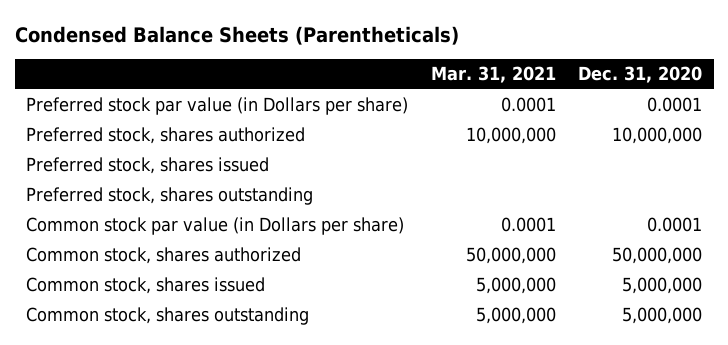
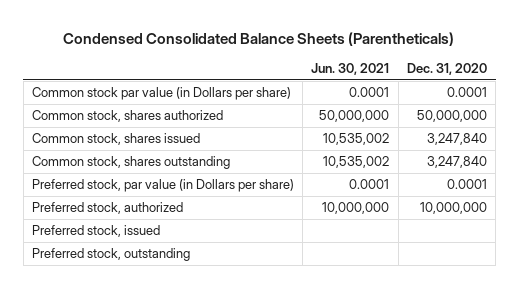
- Condensed Balance Sheets (Parentheticals)
+ Condensed Consolidated Balance Sheets (Parentheticals)
- | Mar. 31, 2021 | Dec. 31, 2020
+ | Jun. 30, 2021 | Dec. 31, 2020
- Preferred stock par value (in Dollars per share) | 0.0001 | 0.0001
- Preferred stock, shares authorized | 10,000,000 | 10,000,000
- Preferred stock, shares issued
- Preferred stock, shares outstanding
- Common stock, shares issued | 5,000,000 | 5,000,000
- Common stock, shares outstanding | 5,000,000 | 5,000,000
+ Common stock, shares issued | 10,535,002 | 3,247,840
+ Common stock, shares outstanding | 10,535,002 | 3,247,840
+ Preferred stock, par value (in Dollars per share) | 0.0001 | 0.0001
+ Preferred stock, authorized | 10,000,000 | 10,000,000
+ Preferred stock, issued
+ Preferred stock, outstanding

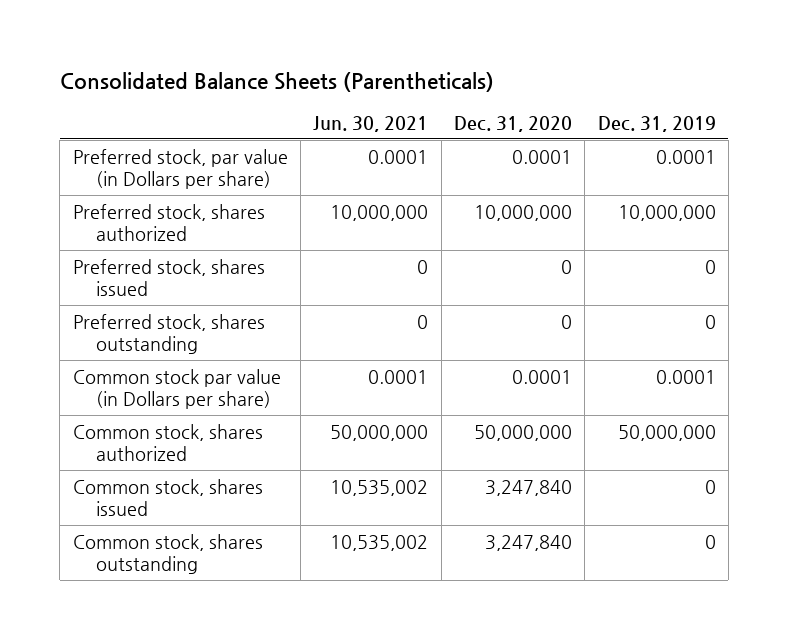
- Condensed Consolidated Balance Sheets (Parentheticals)
+ Consolidated Balance Sheets (Parentheticals)
- | Jun. 30, 2021 | Dec. 31, 2020
+ | Jun. 30, 2021 | Dec. 31, 2020 | Dec. 31, 2019
moved up: Preferred stock, par value (in Dollars per share) | 0.0001 | 0.0001 | 0.0001
+ Preferred stock, shares authorized | 10,000,000 | 10,000,000 | 10,000,000
+ Preferred stock, shares issued | 0 | 0 | 0
+ Preferred stock, shares outstanding | 0 | 0 | 0
- Preferred stock, authorized | 10,000,000 | 10,000,000
- Preferred stock, issued
- Preferred stock, outstanding

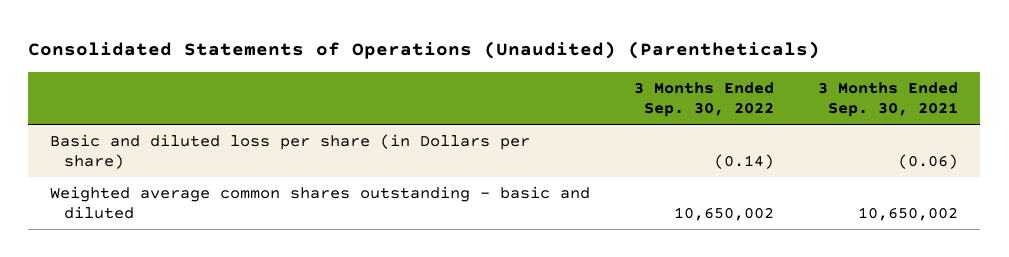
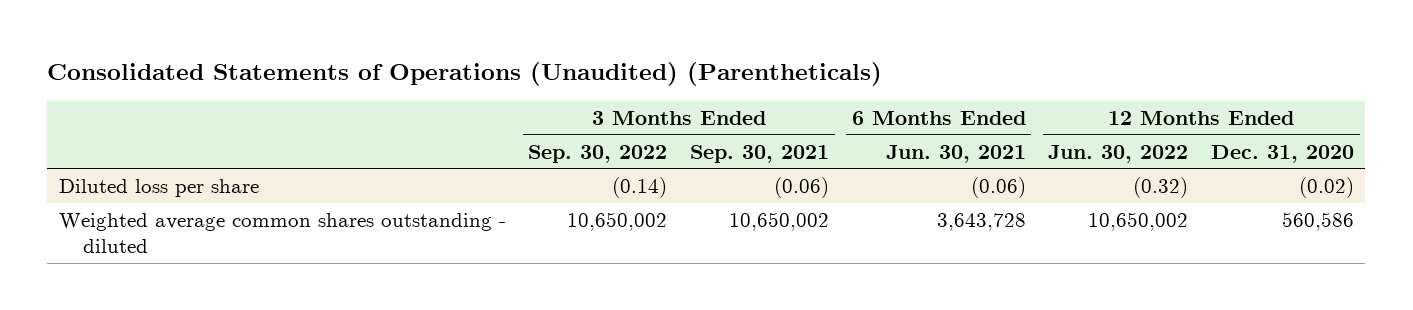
- | 3 Months Ended Sep. 30, 2022 | 3 Months Ended Sep. 30, 2021
+ | 3 Months Ended Sep. 30, 2022 | 3 Months Ended Sep. 30, 2021 | 6 Months Ended Jun. 30, 2021 | 12 Months Ended Jun. 30, 2022 | 12 Months Ended Dec. 31, 2020
- Basic and diluted loss per share (in Dollars per share) | (0.14) | (0.06)
- Weighted average common shares outstanding - basic and diluted | 10,650,002 | 10,650,002
+ Diluted loss per share | (0.14) | (0.06) | (0.06) | (0.32) | (0.02)
+ Weighted average common shares outstanding - diluted | 10,650,002 | 10,650,002 | 3,643,728 | 10,650,002 | 560,586

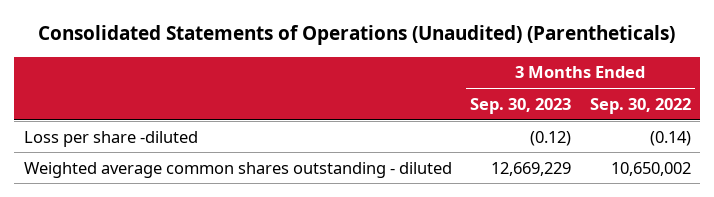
- | 3 Months Ended Sep. 30, 2022 | 3 Months Ended Sep. 30, 2021 | 6 Months Ended Jun. 30, 2021 | 12 Months Ended Jun. 30, 2022 | 12 Months Ended Dec. 31, 2020
+ | 3 Months Ended Sep. 30, 2023 | 3 Months Ended Sep. 30, 2022
- Diluted loss per share | (0.14) | (0.06) | (0.06) | (0.32) | (0.02)
+ Loss per share -diluted | (0.12) | (0.14)

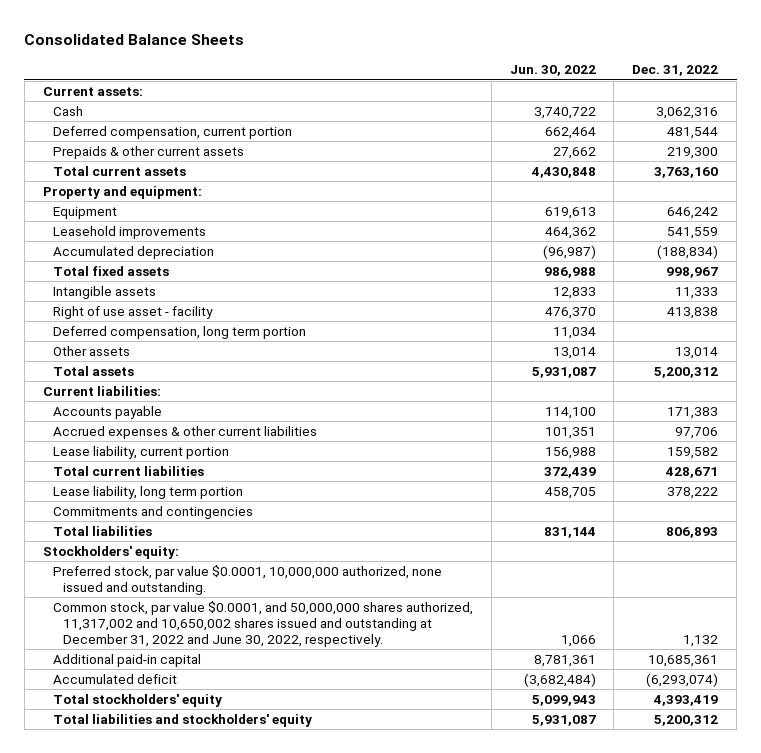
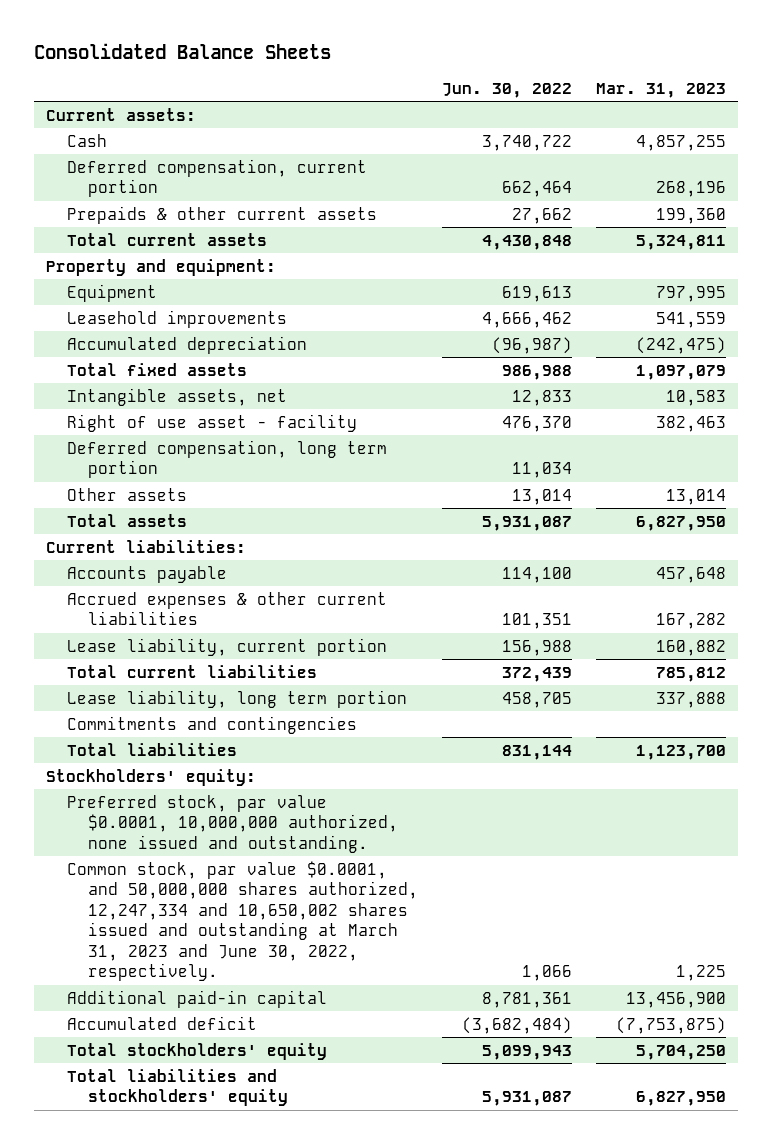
- | Jun. 30, 2022 | Dec. 31, 2022
+ | Jun. 30, 2022 | Mar. 31, 2023
- Leasehold improvements | 464,362 | 541,559
+ Leasehold improvements | 4,666,462 | 541,559
- Intangible assets | 12,833 | 11,333
+ Intangible assets, net | 12,833 | 10,583
- Common stock, par value $0.0001, and 50,000,000 shares authorized, 11,317,002 and 10,650,002 shares issued and outstanding at December 31, 2022 and June 30, 2022, respectively. | 1,066 | 1,132
+ Common stock, par value $0.0001, and 50,000,000 shares authorized, 12,247,334 and 10,650,002 shares issued and outstanding at March 31, 2023 and June 30, 2022, respectively. | 1,066 | 1,225

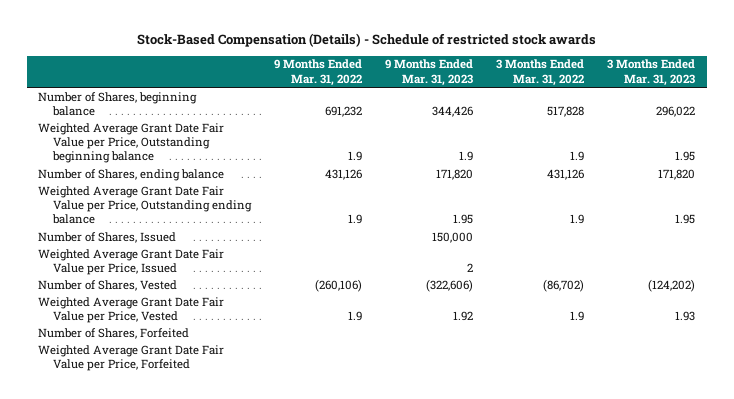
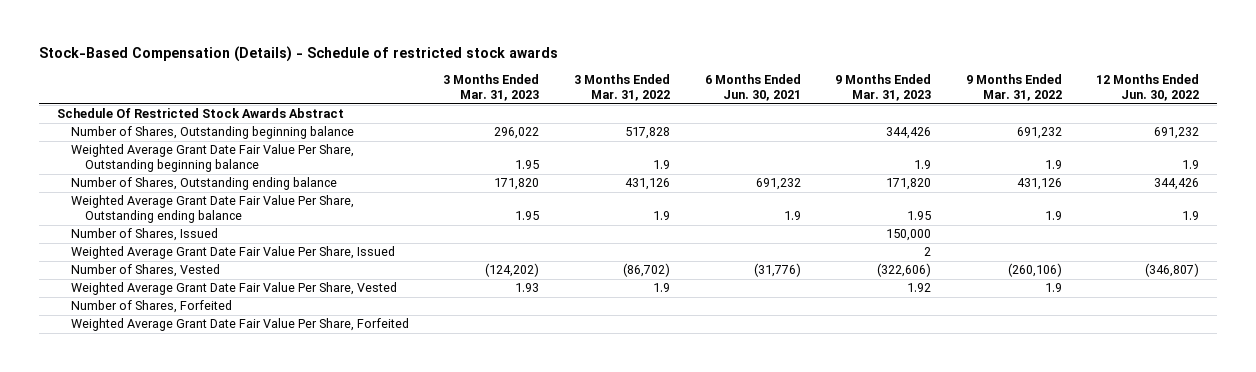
- | 9 Months Ended Mar. 31, 2022 | 9 Months Ended Mar. 31, 2023 | 3 Months Ended Mar. 31, 2022 | 3 Months Ended Mar. 31, 2023
+ | 3 Months Ended Mar. 31, 2023 | 3 Months Ended Mar. 31, 2022 | 6 Months Ended Jun. 30, 2021 | 9 Months Ended Mar. 31, 2023 | 9 Months Ended Mar. 31, 2022 | 12 Months Ended Jun. 30, 2022
- Number of Shares, beginning balance | 691,232 | 344,426 | 517,828 | 296,022
- Weighted Average Grant Date Fair Value per Price, Outstanding beginning balance | 1.9 | 1.9 | 1.9 | 1.95
- Number of Shares, ending balance | 431,126 | 171,820 | 431,126 | 171,820
- Weighted Average Grant Date Fair Value per Price, Outstanding ending balance | 1.9 | 1.95 | 1.9 | 1.95
+ Schedule Of Restricted Stock Awards Abstract
+ Number of Shares, Outstanding beginning balance | 296,022 | 517,828 | | 344,426 | 691,232 | 691,232
+ Weighted Average Grant Date Fair Value Per Share, Outstanding beginning balance | 1.95 | 1.9 | | 1.9 | 1.9 | 1.9
+ Number of Shares, Outstanding ending balance | 171,820 | 431,126 | 691,232 | 171,820 | 431,126 | 344,426
+ Weighted Average Grant Date Fair Value Per Share, Outstanding ending balance | 1.95 | 1.9 | 1.9 | 1.95 | 1.9 | 1.9
- Weighted Average Grant Date Fair Value per Price, Issued | | 2 | |
+ Weighted Average Grant Date Fair Value Per Share, Issued | | | | 2 | |
- Weighted Average Grant Date Fair Value per Price, Vested | 1.9 | 1.92 | 1.9 | 1.93
+ Weighted Average Grant Date Fair Value Per Share, Vested | 1.93 | 1.9 | | 1.92 | 1.9 |
- Weighted Average Grant Date Fair Value per Price, Forfeited
+ Weighted Average Grant Date Fair Value Per Share, Forfeited

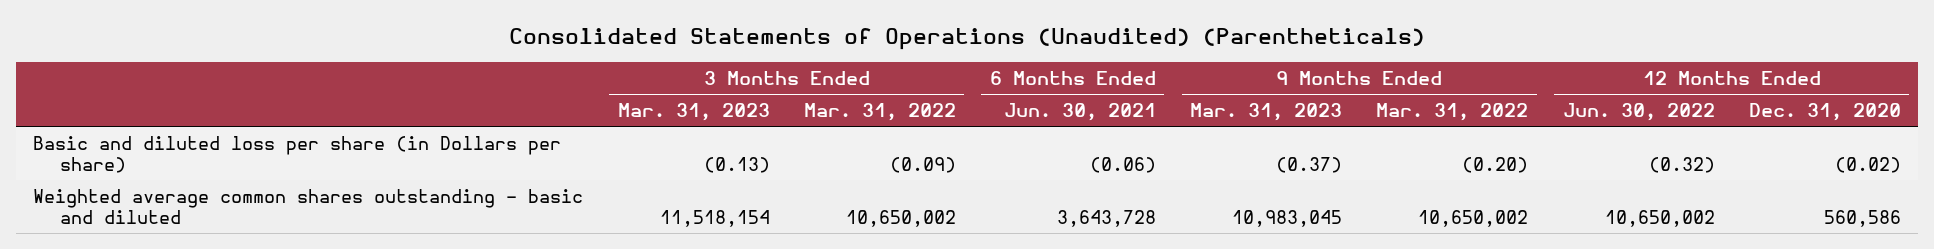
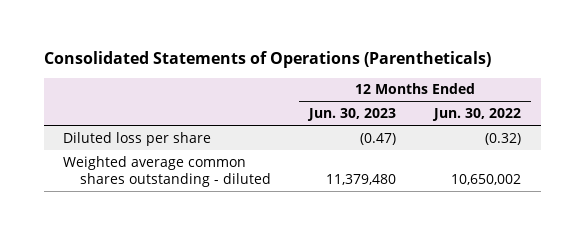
- Consolidated Statements of Operations (Unaudited) (Parentheticals)
+ Consolidated Statements of Operations (Parentheticals)
- | 3 Months Ended Mar. 31, 2023 | 3 Months Ended Mar. 31, 2022 | 6 Months Ended Jun. 30, 2021 | 9 Months Ended Mar. 31, 2023 | 9 Months Ended Mar. 31, 2022 | 12 Months Ended Jun. 30, 2022 | 12 Months Ended Dec. 31, 2020
+ | 12 Months Ended Jun. 30, 2023 | 12 Months Ended Jun. 30, 2022
- Basic and diluted loss per share (in Dollars per share) | (0.13) | (0.09) | (0.06) | (0.37) | (0.20) | (0.32) | (0.02)
- Weighted average common shares outstanding - basic and diluted | 11,518,154 | 10,650,002 | 3,643,728 | 10,983,045 | 10,650,002 | 10,650,002 | 560,586
+ Diluted loss per share | (0.47) | (0.32)
+ Weighted average common shares outstanding - diluted | 11,379,480 | 10,650,002

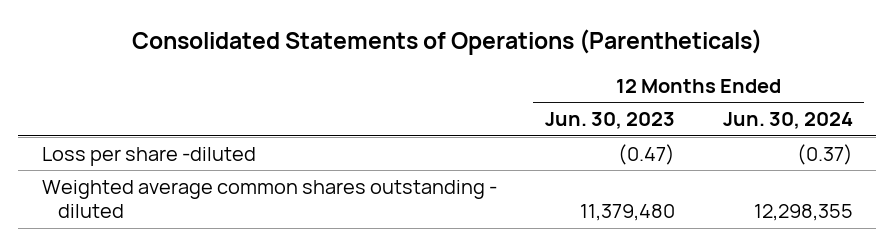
- | 12 Months Ended Jun. 30, 2023 | 12 Months Ended Jun. 30, 2022
+ | 12 Months Ended Jun. 30, 2023 | 12 Months Ended Jun. 30, 2024
- Diluted loss per share | (0.47) | (0.32)
+ Loss per share -diluted | (0.47) | (0.37)

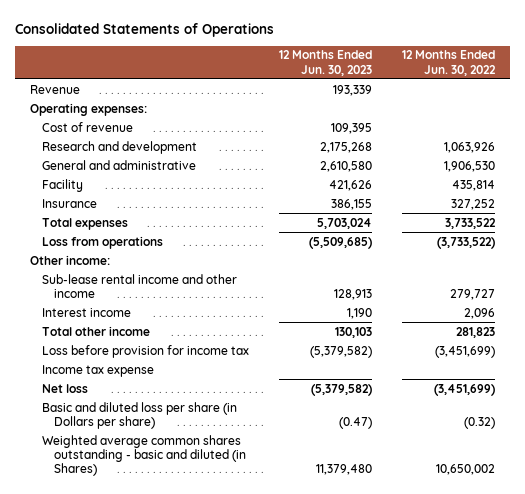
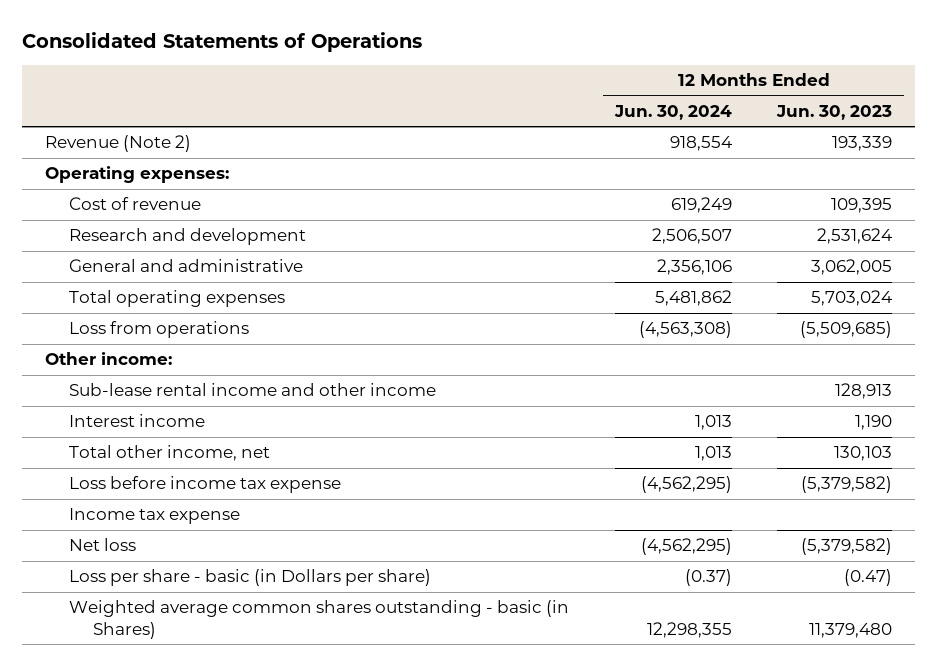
- | 12 Months Ended Jun. 30, 2023 | 12 Months Ended Jun. 30, 2022
+ | 12 Months Ended Jun. 30, 2024 | 12 Months Ended Jun. 30, 2023
- Revenue | 193,339 |
+ Revenue (Note 2) | 918,554 | 193,339
- Research and development | 2,175,268 | 1,063,926
- General and administrative | 2,610,580 | 1,906,530
- Facility | 421,626 | 435,814
- Insurance | 386,155 | 327,252
- Total expenses | 5,703,024 | 3,733,522
+ Research and development | 2,506,507 | 2,531,624
+ General and administrative | 2,356,106 | 3,062,005
+ Total operating expenses | 5,481,862 | 5,703,024
- Total other income | 130,103 | 281,823
- Loss before provision for income tax | (5,379,582) | (3,451,699)
+ Total other income, net | 1,013 | 130,103
+ Loss before income tax expense | (4,562,295) | (5,379,582)
- Basic and diluted loss per share (in Dollars per share) | (0.47) | (0.32)
- Weighted average common shares outstanding - basic and diluted (in Shares) | 11,379,480 | 10,650,002
+ Loss per share - basic (in Dollars per share) | (0.37) | (0.47)
+ Weighted average common shares outstanding - basic (in Shares) | 12,298,355 | 11,379,480

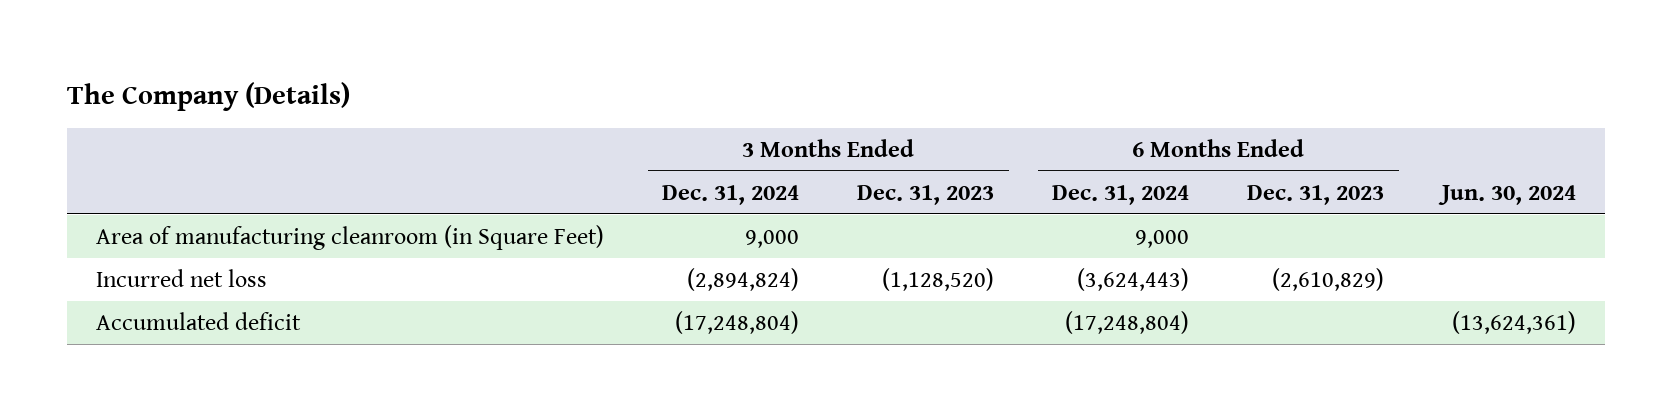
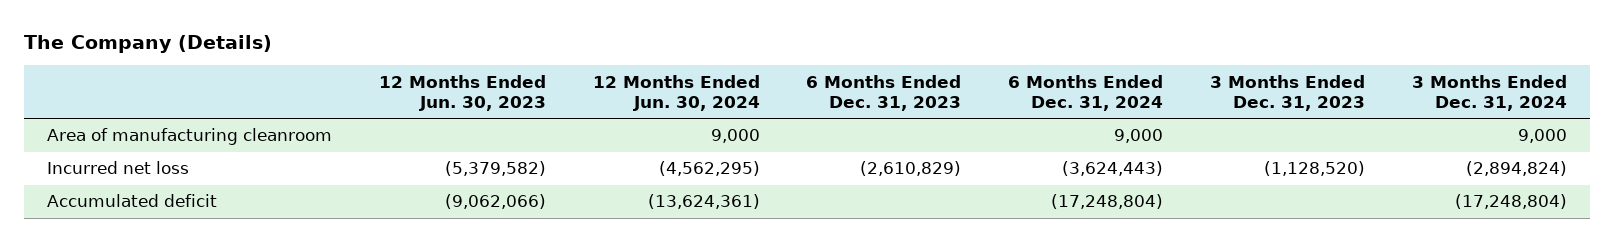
- | 3 Months Ended Dec. 31, 2024 | 3 Months Ended Dec. 31, 2023 | 6 Months Ended Dec. 31, 2024 | 6 Months Ended Dec. 31, 2023 | Jun. 30, 2024
+ | 12 Months Ended Jun. 30, 2023 | 12 Months Ended Jun. 30, 2024 | 6 Months Ended Dec. 31, 2023 | 6 Months Ended Dec. 31, 2024 | 3 Months Ended Dec. 31, 2023 | 3 Months Ended Dec. 31, 2024
- Area of manufacturing cleanroom (in Square Feet) | 9,000 | | 9,000 | |
+ Area of manufacturing cleanroom | | 9,000 | | 9,000 | | 9,000

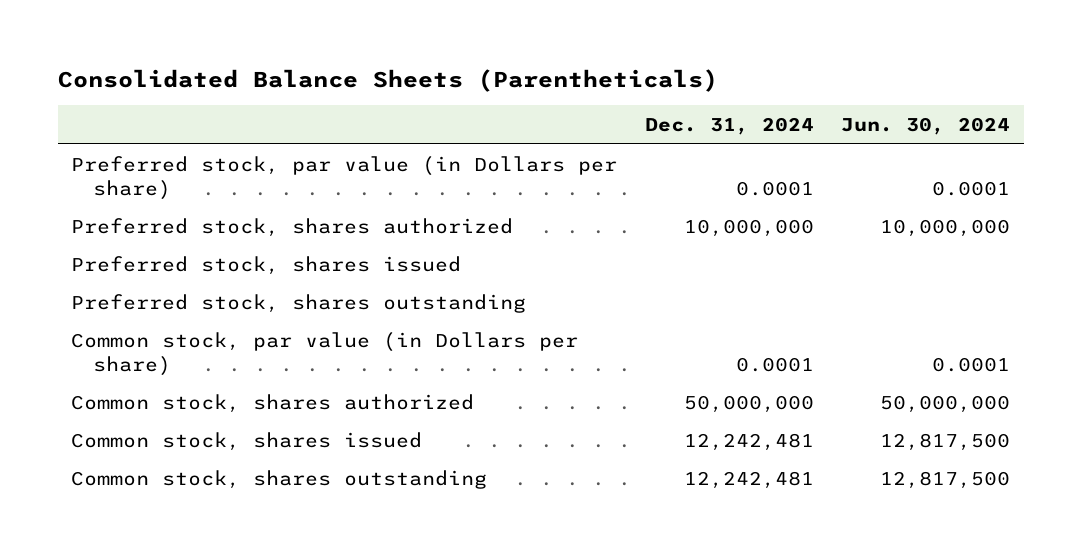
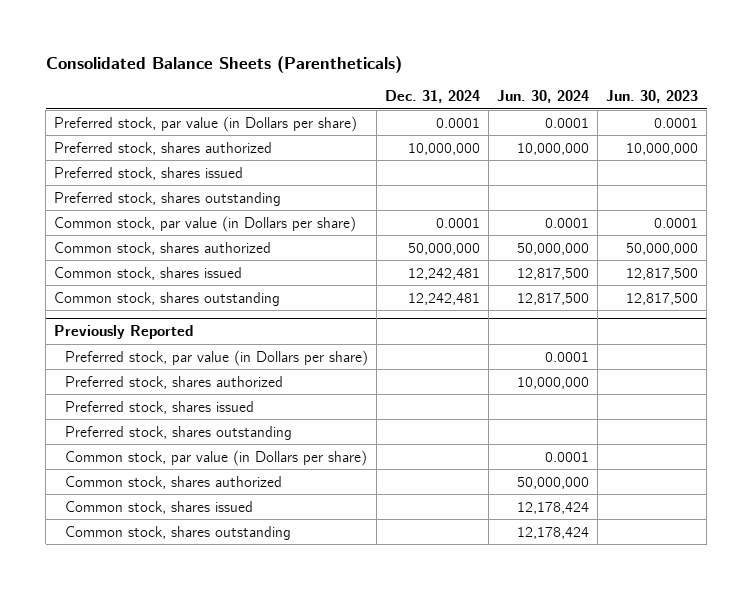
- | Dec. 31, 2024 | Jun. 30, 2024
+ | Dec. 31, 2024 | Jun. 30, 2024 | Jun. 30, 2023
+ Previously Reported
+ Preferred stock, par value (in Dollars per share) | | 0.0001 |
+ Preferred stock, shares authorized | | 10,000,000 |
+ Preferred stock, shares issued
+ Preferred stock, shares outstanding
+ Common stock, par value (in Dollars per share) | | 0.0001 |
+ Common stock, shares authorized | | 50,000,000 |
+ Common stock, shares issued | | 12,178,424 |
+ Common stock, shares outstanding | | 12,178,424 |

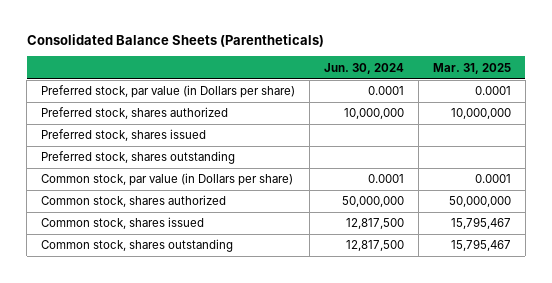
- | Dec. 31, 2024 | Jun. 30, 2024 | Jun. 30, 2023
+ | Jun. 30, 2024 | Mar. 31, 2025
- Previously Reported
- Preferred stock, par value (in Dollars per share) | | 0.0001 |
- Preferred stock, shares authorized | | 10,000,000 |
- Preferred stock, shares issued
- Preferred stock, shares outstanding
- Common stock, par value (in Dollars per share) | | 0.0001 |
- Common stock, shares authorized | | 50,000,000 |
- Common stock, shares issued | | 12,178,424 |
- Common stock, shares outstanding | | 12,178,424 |

